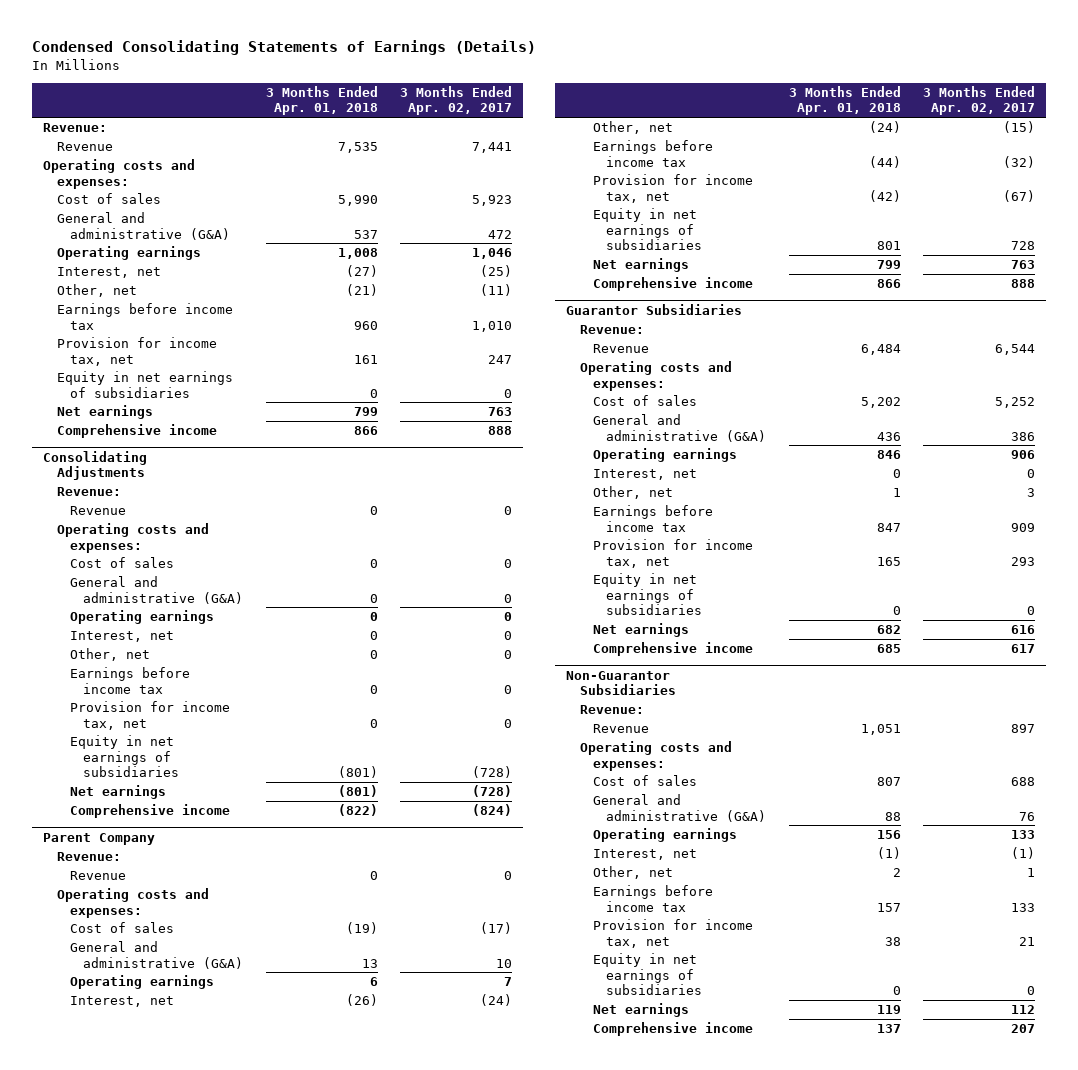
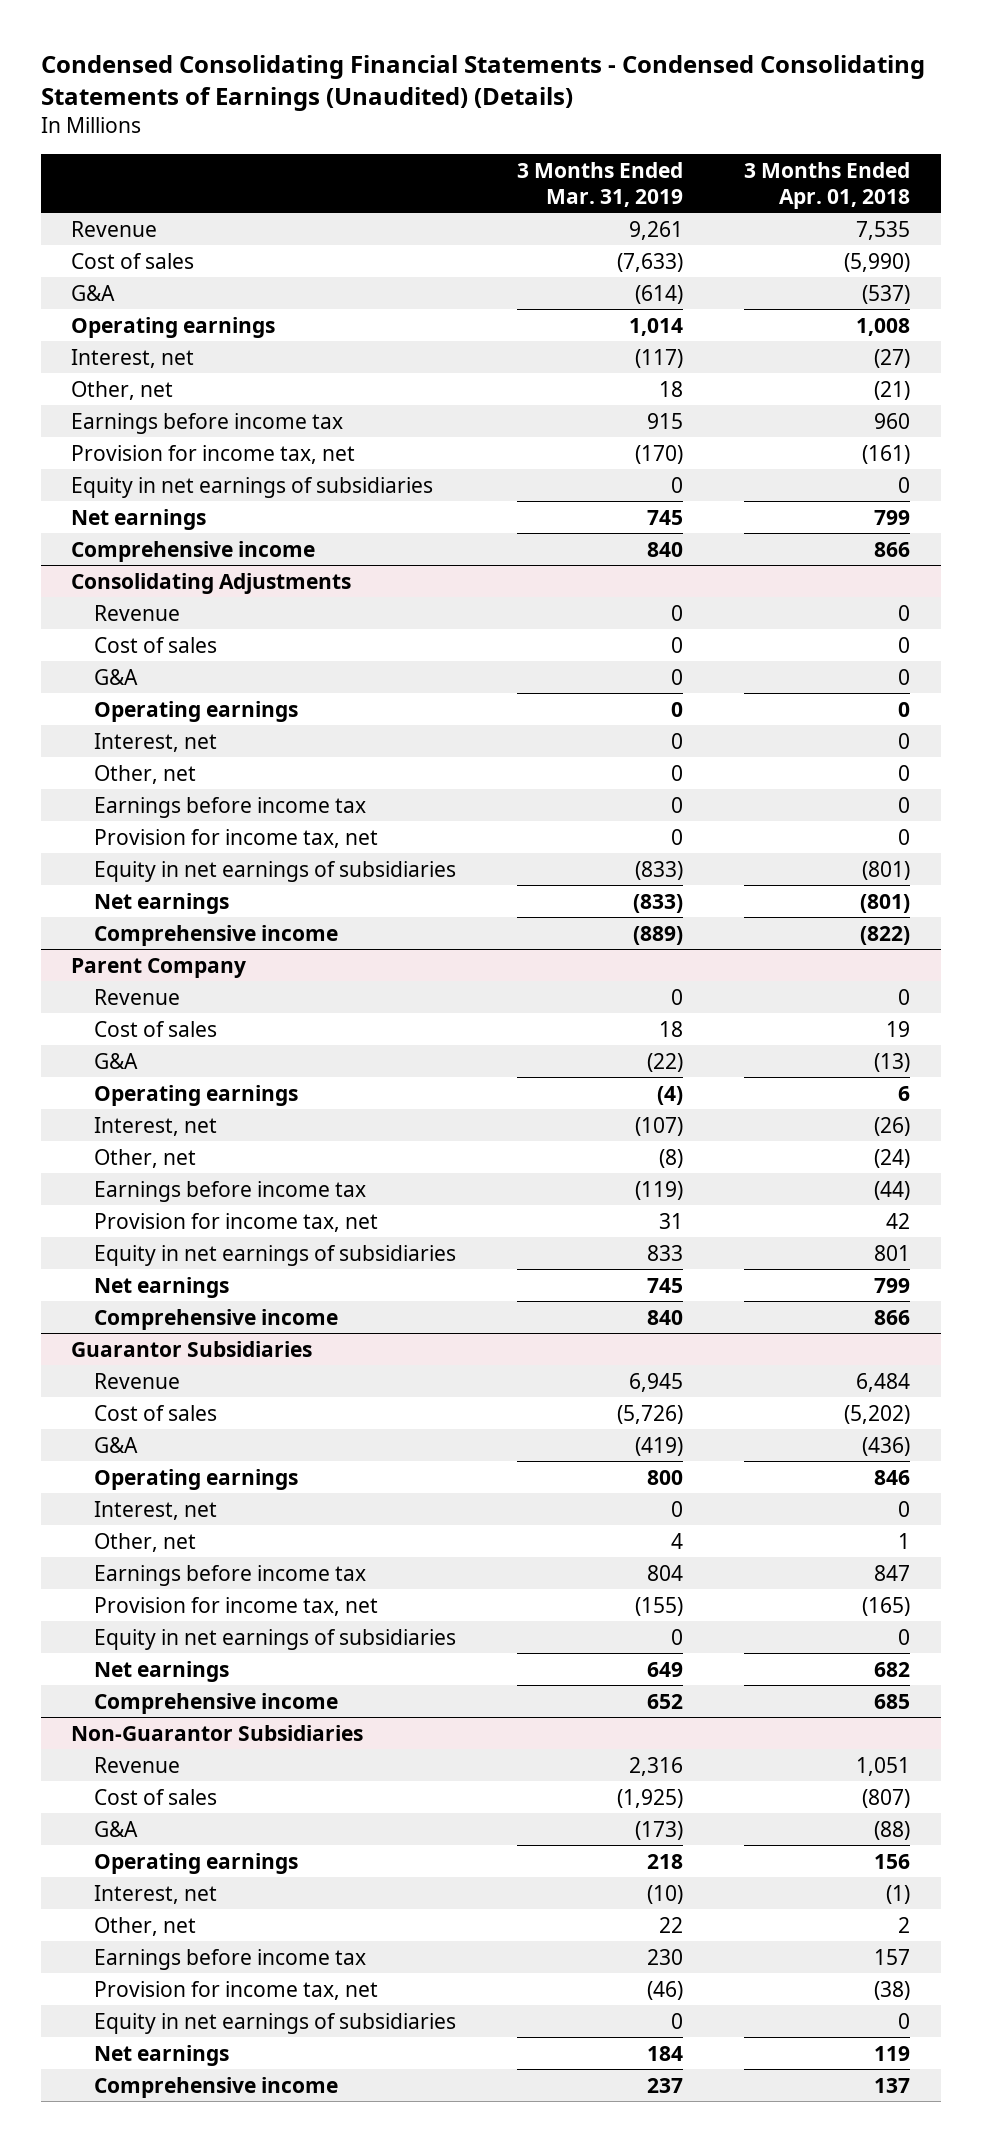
- Condensed Consolidating Statements of Earnings (Details)
+ Condensed Consolidating Financial Statements - Condensed Consolidating Statements of Earnings (Unaudited) (Details)
- | 3 Months Ended Apr. 01, 2018 | 3 Months Ended Apr. 02, 2017
+ | 3 Months Ended Mar. 31, 2019 | 3 Months Ended Apr. 01, 2018
- Revenue:
- Operating costs and expenses:
- Cost of sales | 5,990 | 5,923
- General and administrative (G&A) | 537 | 472
+ Cost of sales | (7,633) | (5,990)
+ G&A | (614) | (537)
- Provision for income tax, net | 161 | 247
+ Provision for income tax, net | (170) | (161)
@ Consolidating Adjustments
- Revenue:
- Operating costs and expenses:
- General and administrative (G&A) | 0 | 0
+ G&A | 0 | 0
@ Parent Company
- Revenue:
- Operating costs and expenses:
- Cost of sales | (19) | (17)
- General and administrative (G&A) | 13 | 10
+ Cost of sales | 18 | 19
+ G&A | (22) | (13)
- Provision for income tax, net | (42) | (67)
+ Provision for income tax, net | 31 | 42
@ Guarantor Subsidiaries
- Revenue:
- Operating costs and expenses:
- Cost of sales | 5,202 | 5,252
- General and administrative (G&A) | 436 | 386
+ Cost of sales | (5,726) | (5,202)
+ G&A | (419) | (436)
- Provision for income tax, net | 165 | 293
+ Provision for income tax, net | (155) | (165)
@ Non-Guarantor Subsidiaries
- Revenue:
- Operating costs and expenses:
- Cost of sales | 807 | 688
- General and administrative (G&A) | 88 | 76
+ Cost of sales | (1,925) | (807)
+ G&A | (173) | (88)
- Provision for income tax, net | 38 | 21
+ Provision for income tax, net | (46) | (38)

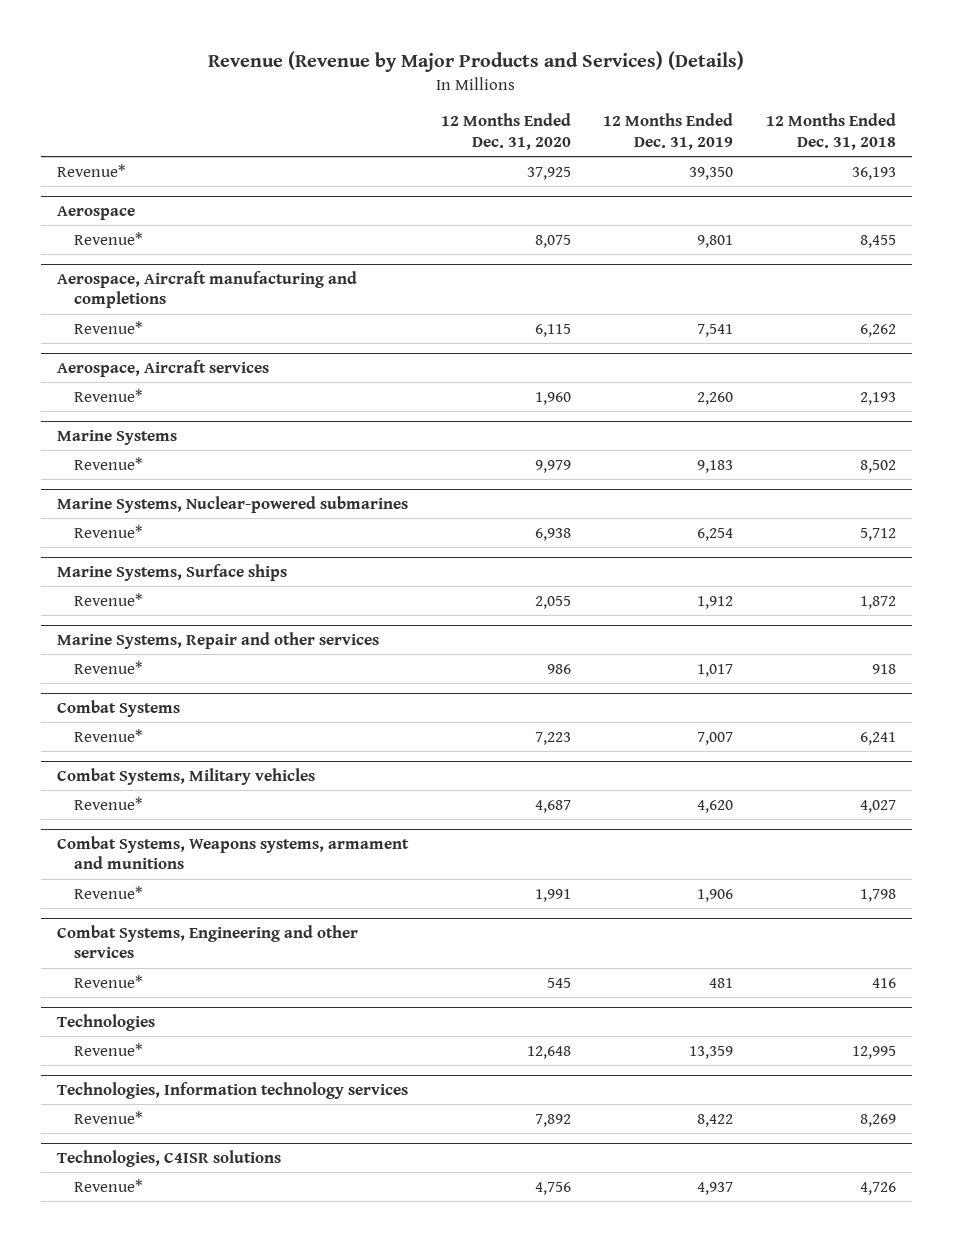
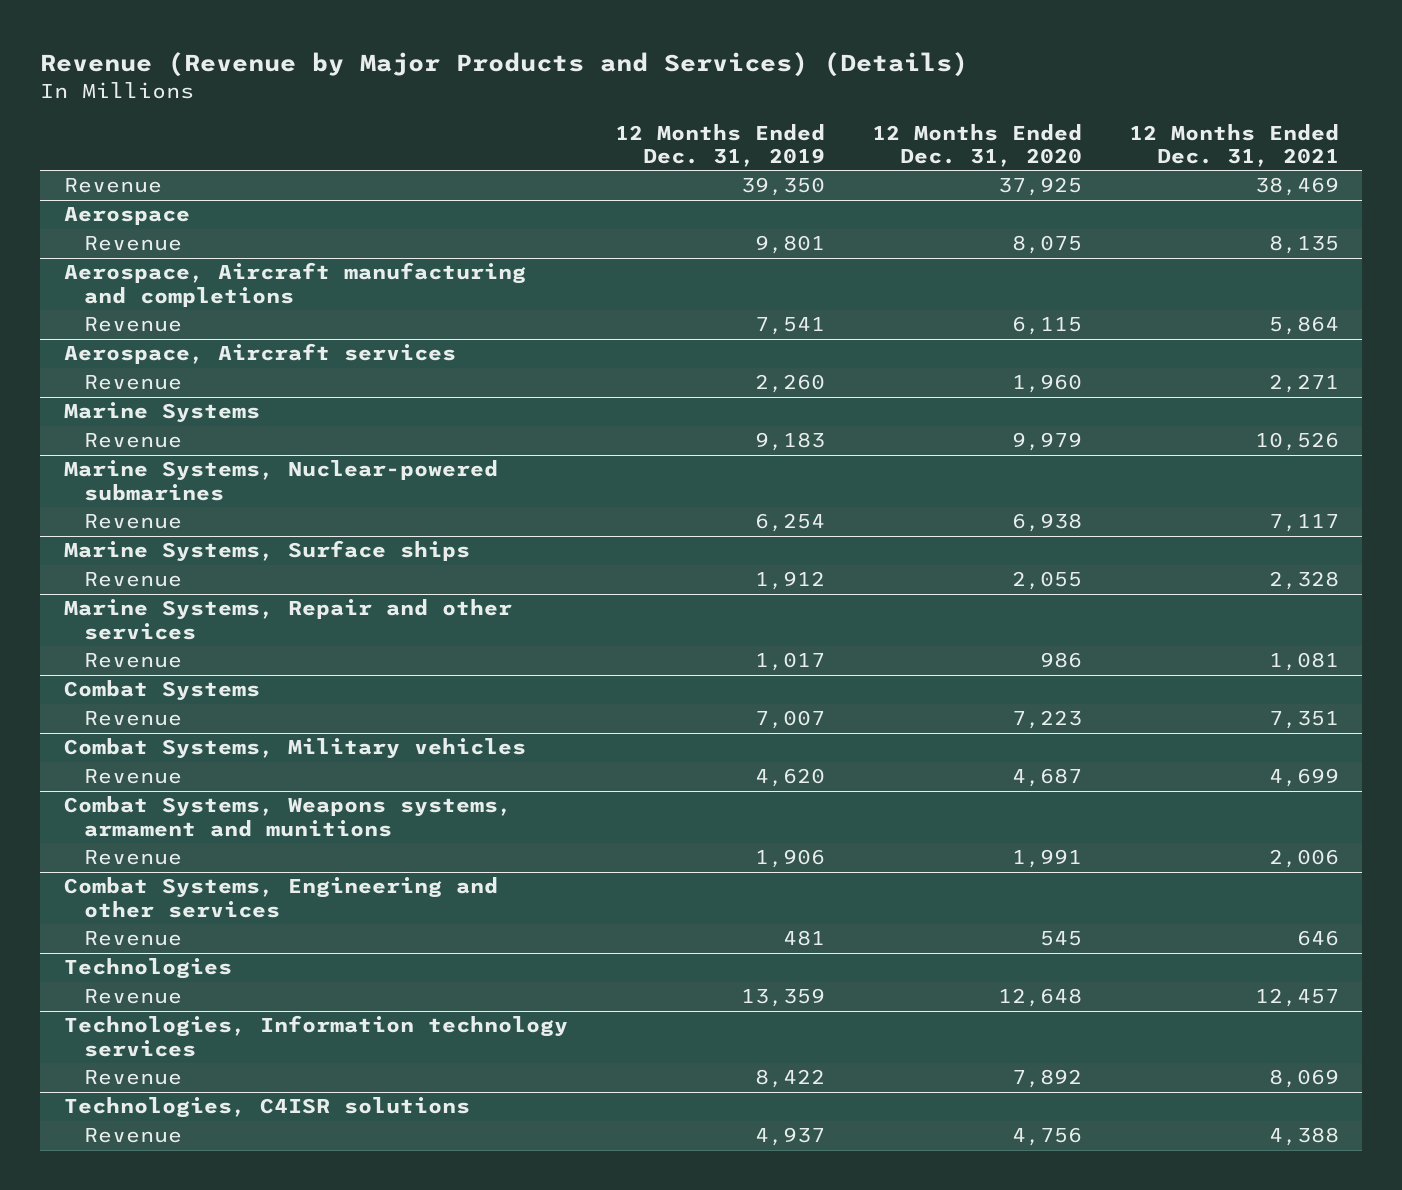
- | 12 Months Ended Dec. 31, 2020 | 12 Months Ended Dec. 31, 2019 | 12 Months Ended Dec. 31, 2018
+ | 12 Months Ended Dec. 31, 2019 | 12 Months Ended Dec. 31, 2020 | 12 Months Ended Dec. 31, 2021
- Revenue* | 37,925 | 39,350 | 36,193
+ Revenue | 39,350 | 37,925 | 38,469
@ Aerospace
- Revenue* | 8,075 | 9,801 | 8,455
+ Revenue | 9,801 | 8,075 | 8,135
@ Aerospace, Aircraft manufacturing and completions
- Revenue* | 6,115 | 7,541 | 6,262
+ Revenue | 7,541 | 6,115 | 5,864
@ Aerospace, Aircraft services
- Revenue* | 1,960 | 2,260 | 2,193
+ Revenue | 2,260 | 1,960 | 2,271
@ Marine Systems
- Revenue* | 9,979 | 9,183 | 8,502
+ Revenue | 9,183 | 9,979 | 10,526
@ Marine Systems, Nuclear-powered submarines
- Revenue* | 6,938 | 6,254 | 5,712
+ Revenue | 6,254 | 6,938 | 7,117
@ Marine Systems, Surface ships
- Revenue* | 2,055 | 1,912 | 1,872
+ Revenue | 1,912 | 2,055 | 2,328
@ Marine Systems, Repair and other services
- Revenue* | 986 | 1,017 | 918
+ Revenue | 1,017 | 986 | 1,081
@ Combat Systems
- Revenue* | 7,223 | 7,007 | 6,241
+ Revenue | 7,007 | 7,223 | 7,351
@ Combat Systems, Military vehicles
- Revenue* | 4,687 | 4,620 | 4,027
+ Revenue | 4,620 | 4,687 | 4,699
@ Combat Systems, Weapons systems, armament and munitions
- Revenue* | 1,991 | 1,906 | 1,798
+ Revenue | 1,906 | 1,991 | 2,006
@ Combat Systems, Engineering and other services
- Revenue* | 545 | 481 | 416
+ Revenue | 481 | 545 | 646
@ Technologies
- Revenue* | 12,648 | 13,359 | 12,995
+ Revenue | 13,359 | 12,648 | 12,457
@ Technologies, Information technology services
- Revenue* | 7,892 | 8,422 | 8,269
+ Revenue | 8,422 | 7,892 | 8,069
@ Technologies, C4ISR solutions
- Revenue* | 4,756 | 4,937 | 4,726
+ Revenue | 4,937 | 4,756 | 4,388

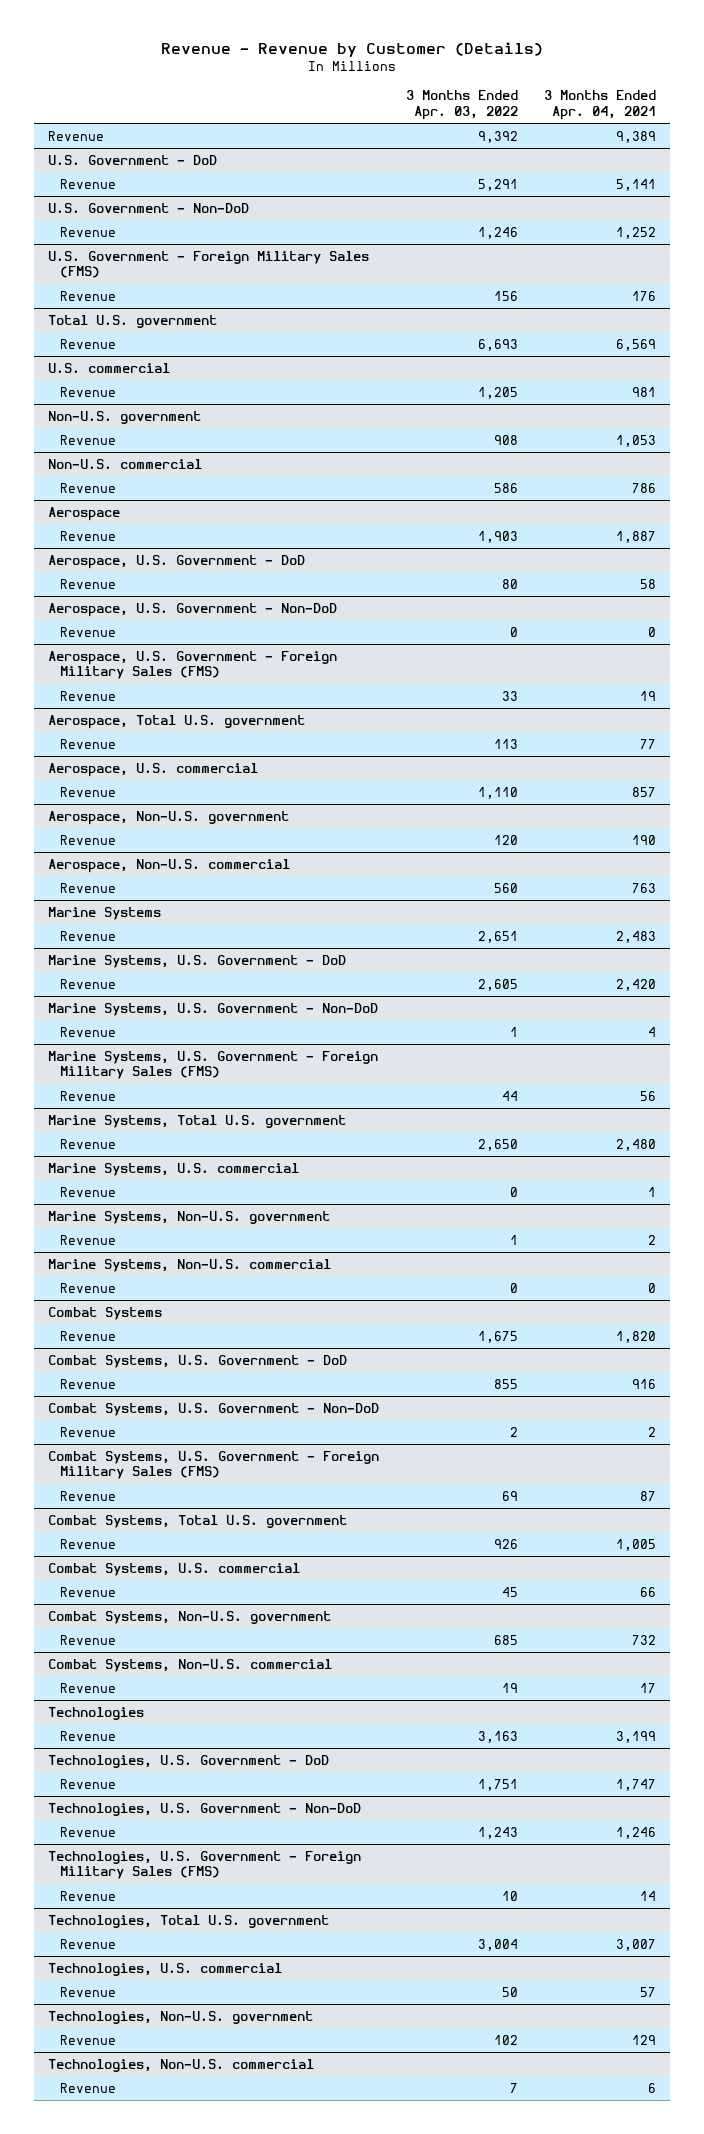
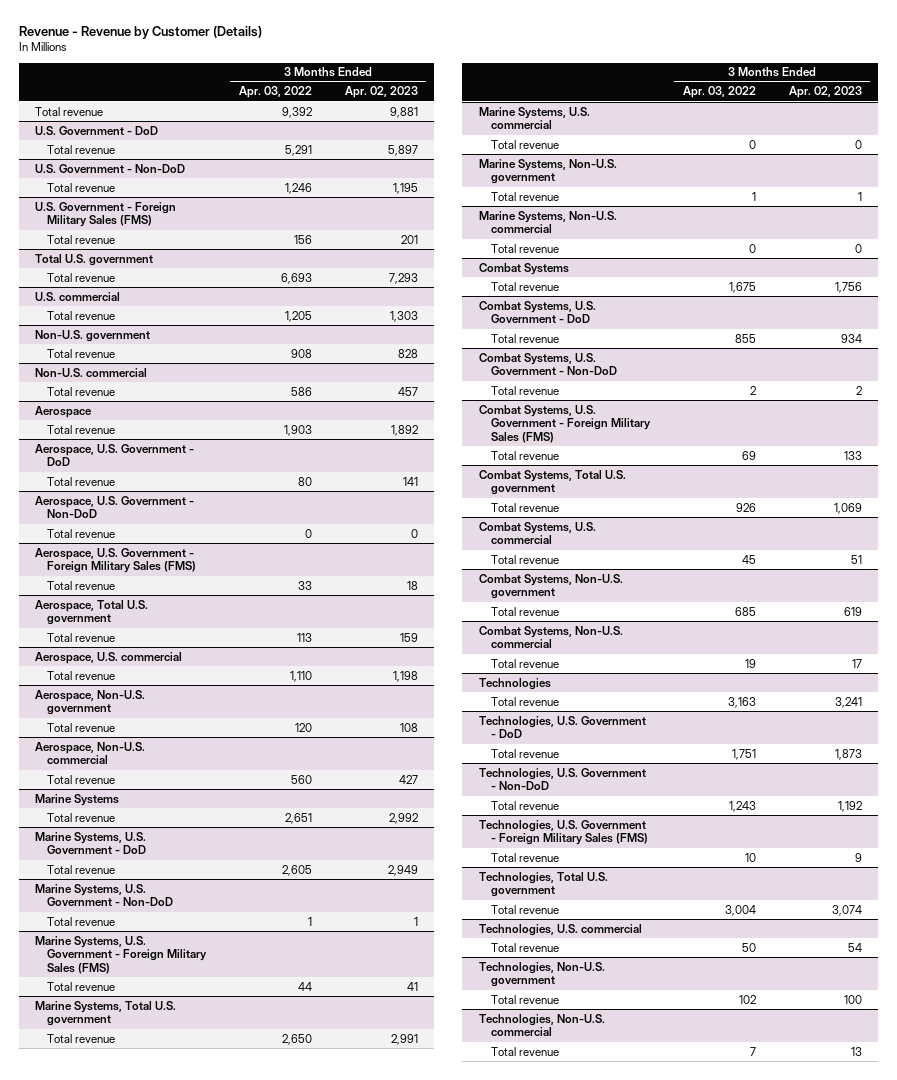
- | 3 Months Ended Apr. 03, 2022 | 3 Months Ended Apr. 04, 2021
+ | 3 Months Ended Apr. 03, 2022 | 3 Months Ended Apr. 02, 2023
- Revenue | 9,392 | 9,389
+ Total revenue | 9,392 | 9,881
@ U.S. Government - DoD
- Revenue | 5,291 | 5,141
+ Total revenue | 5,291 | 5,897
@ U.S. Government - Non-DoD
- Revenue | 1,246 | 1,252
+ Total revenue | 1,246 | 1,195
@ U.S. Government - Foreign Military Sales (FMS)
- Revenue | 156 | 176
+ Total revenue | 156 | 201
@ Total U.S. government
- Revenue | 6,693 | 6,569
+ Total revenue | 6,693 | 7,293
@ U.S. commercial
- Revenue | 1,205 | 981
+ Total revenue | 1,205 | 1,303
@ Non-U.S. government
- Revenue | 908 | 1,053
+ Total revenue | 908 | 828
@ Non-U.S. commercial
- Revenue | 586 | 786
+ Total revenue | 586 | 457
@ Aerospace
- Revenue | 1,903 | 1,887
+ Total revenue | 1,903 | 1,892
@ Aerospace, U.S. Government - DoD
- Revenue | 80 | 58
+ Total revenue | 80 | 141
@ Aerospace, U.S. Government - Non-DoD
- Revenue | 0 | 0
+ Total revenue | 0 | 0
@ Aerospace, U.S. Government - Foreign Military Sales (FMS)
- Revenue | 33 | 19
+ Total revenue | 33 | 18
@ Aerospace, Total U.S. government
- Revenue | 113 | 77
+ Total revenue | 113 | 159
@ Aerospace, U.S. commercial
- Revenue | 1,110 | 857
+ Total revenue | 1,110 | 1,198
@ Aerospace, Non-U.S. government
- Revenue | 120 | 190
+ Total revenue | 120 | 108
@ Aerospace, Non-U.S. commercial
- Revenue | 560 | 763
+ Total revenue | 560 | 427
@ Marine Systems
- Revenue | 2,651 | 2,483
+ Total revenue | 2,651 | 2,992
@ Marine Systems, U.S. Government - DoD
- Revenue | 2,605 | 2,420
+ Total revenue | 2,605 | 2,949
@ Marine Systems, U.S. Government - Non-DoD
- Revenue | 1 | 4
+ Total revenue | 1 | 1
@ Marine Systems, U.S. Government - Foreign Military Sales (FMS)
- Revenue | 44 | 56
+ Total revenue | 44 | 41
@ Marine Systems, Total U.S. government
- Revenue | 2,650 | 2,480
+ Total revenue | 2,650 | 2,991
@ Marine Systems, U.S. commercial
- Revenue | 0 | 1
+ Total revenue | 0 | 0
@ Marine Systems, Non-U.S. government
- Revenue | 1 | 2
+ Total revenue | 1 | 1
@ Marine Systems, Non-U.S. commercial
- Revenue | 0 | 0
+ Total revenue | 0 | 0
@ Combat Systems
- Revenue | 1,675 | 1,820
+ Total revenue | 1,675 | 1,756
@ Combat Systems, U.S. Government - DoD
- Revenue | 855 | 916
+ Total revenue | 855 | 934
@ Combat Systems, U.S. Government - Non-DoD
- Revenue | 2 | 2
+ Total revenue | 2 | 2
@ Combat Systems, U.S. Government - Foreign Military Sales (FMS)
- Revenue | 69 | 87
+ Total revenue | 69 | 133
@ Combat Systems, Total U.S. government
- Revenue | 926 | 1,005
+ Total revenue | 926 | 1,069
@ Combat Systems, U.S. commercial
- Revenue | 45 | 66
+ Total revenue | 45 | 51
@ Combat Systems, Non-U.S. government
- Revenue | 685 | 732
+ Total revenue | 685 | 619
@ Combat Systems, Non-U.S. commercial
- Revenue | 19 | 17
+ Total revenue | 19 | 17
@ Technologies
- Revenue | 3,163 | 3,199
+ Total revenue | 3,163 | 3,241
@ Technologies, U.S. Government - DoD
- Revenue | 1,751 | 1,747
+ Total revenue | 1,751 | 1,873
@ Technologies, U.S. Government - Non-DoD
- Revenue | 1,243 | 1,246
+ Total revenue | 1,243 | 1,192
@ Technologies, U.S. Government - Foreign Military Sales (FMS)
- Revenue | 10 | 14
+ Total revenue | 10 | 9
@ Technologies, Total U.S. government
- Revenue | 3,004 | 3,007
+ Total revenue | 3,004 | 3,074
@ Technologies, U.S. commercial
- Revenue | 50 | 57
+ Total revenue | 50 | 54
@ Technologies, Non-U.S. government
- Revenue | 102 | 129
+ Total revenue | 102 | 100
@ Technologies, Non-U.S. commercial
- Revenue | 7 | 6
+ Total revenue | 7 | 13

